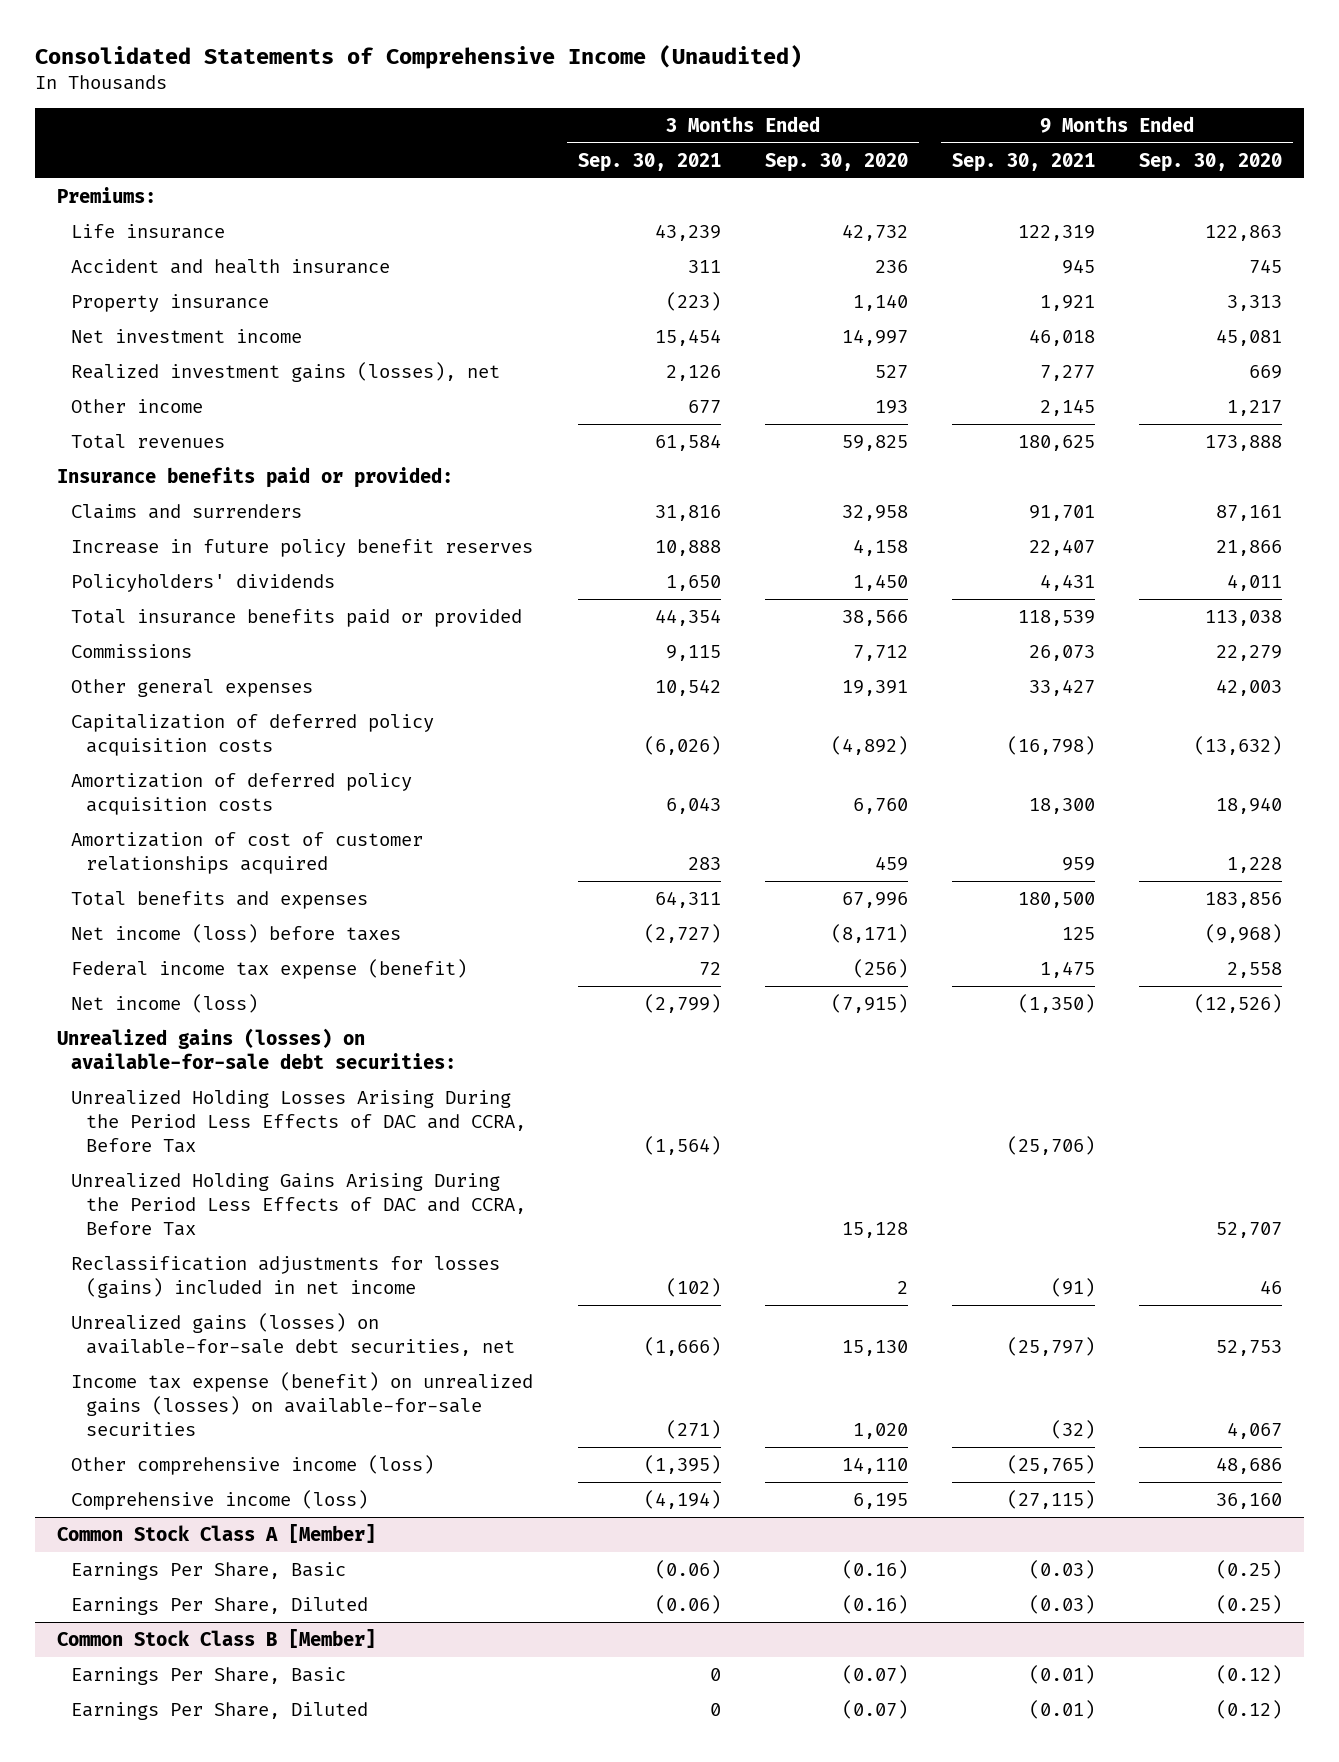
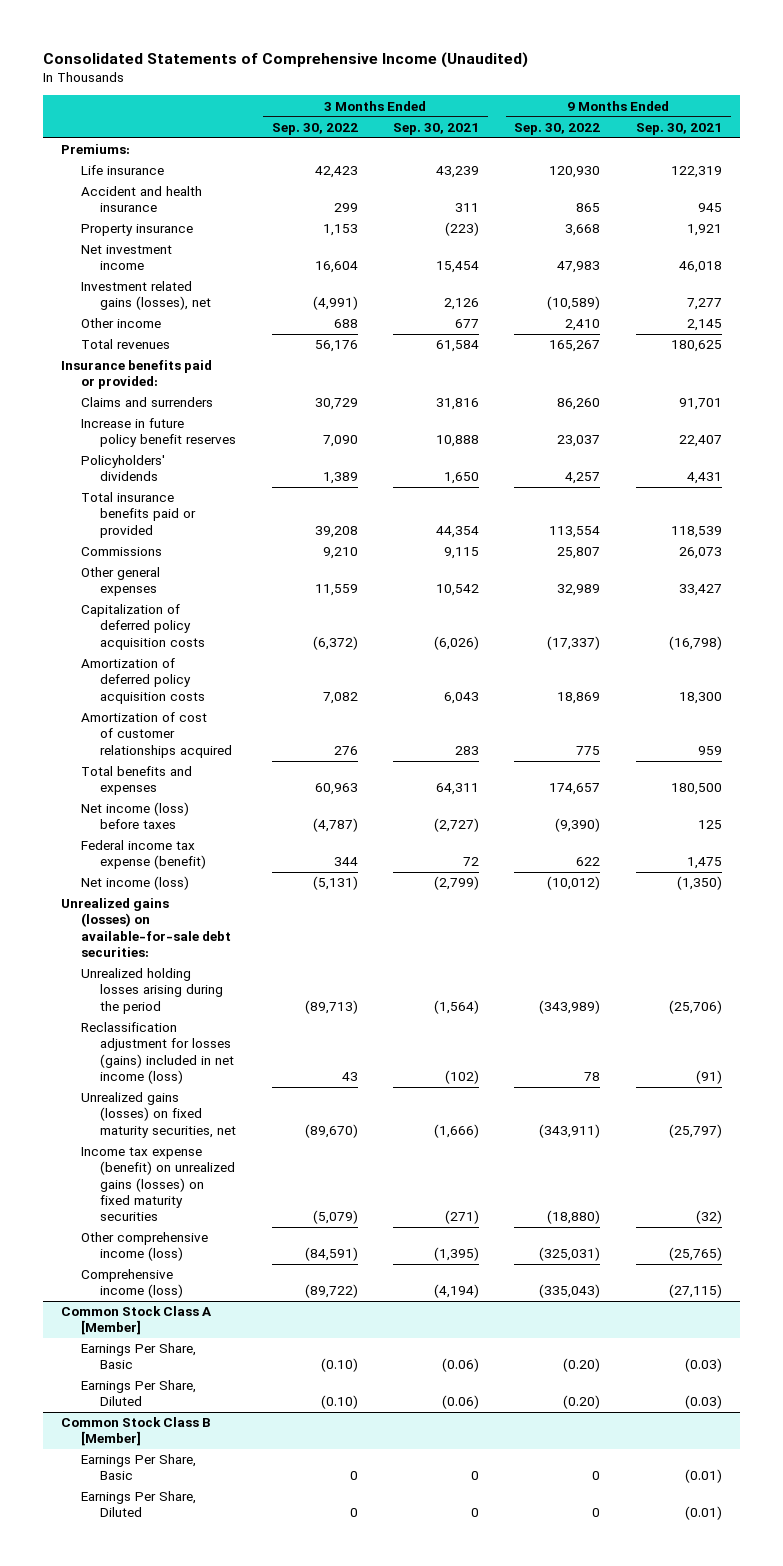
- | 3 Months Ended Sep. 30, 2021 | 3 Months Ended Sep. 30, 2020 | 9 Months Ended Sep. 30, 2021 | 9 Months Ended Sep. 30, 2020
+ | 3 Months Ended Sep. 30, 2022 | 3 Months Ended Sep. 30, 2021 | 9 Months Ended Sep. 30, 2022 | 9 Months Ended Sep. 30, 2021
- Realized investment gains (losses), net | 2,126 | 527 | 7,277 | 669
+ Investment related gains (losses), net | (4,991) | 2,126 | (10,589) | 7,277
- Unrealized Holding Losses Arising During the Period Less Effects of DAC and CCRA, Before Tax | (1,564) | | (25,706) |
- Unrealized Holding Gains Arising During the Period Less Effects of DAC and CCRA, Before Tax | | 15,128 | | 52,707
- Reclassification adjustments for losses (gains) included in net income | (102) | 2 | (91) | 46
- Unrealized gains (losses) on available-for-sale debt securities, net | (1,666) | 15,130 | (25,797) | 52,753
- Income tax expense (benefit) on unrealized gains (losses) on available-for-sale securities | (271) | 1,020 | (32) | 4,067
+ Unrealized holding losses arising during the period | (89,713) | (1,564) | (343,989) | (25,706)
+ Reclassification adjustment for losses (gains) included in net income (loss) | 43 | (102) | 78 | (91)
+ Unrealized gains (losses) on fixed maturity securities, net | (89,670) | (1,666) | (343,911) | (25,797)
+ Income tax expense (benefit) on unrealized gains (losses) on fixed maturity securities | (5,079) | (271) | (18,880) | (32)

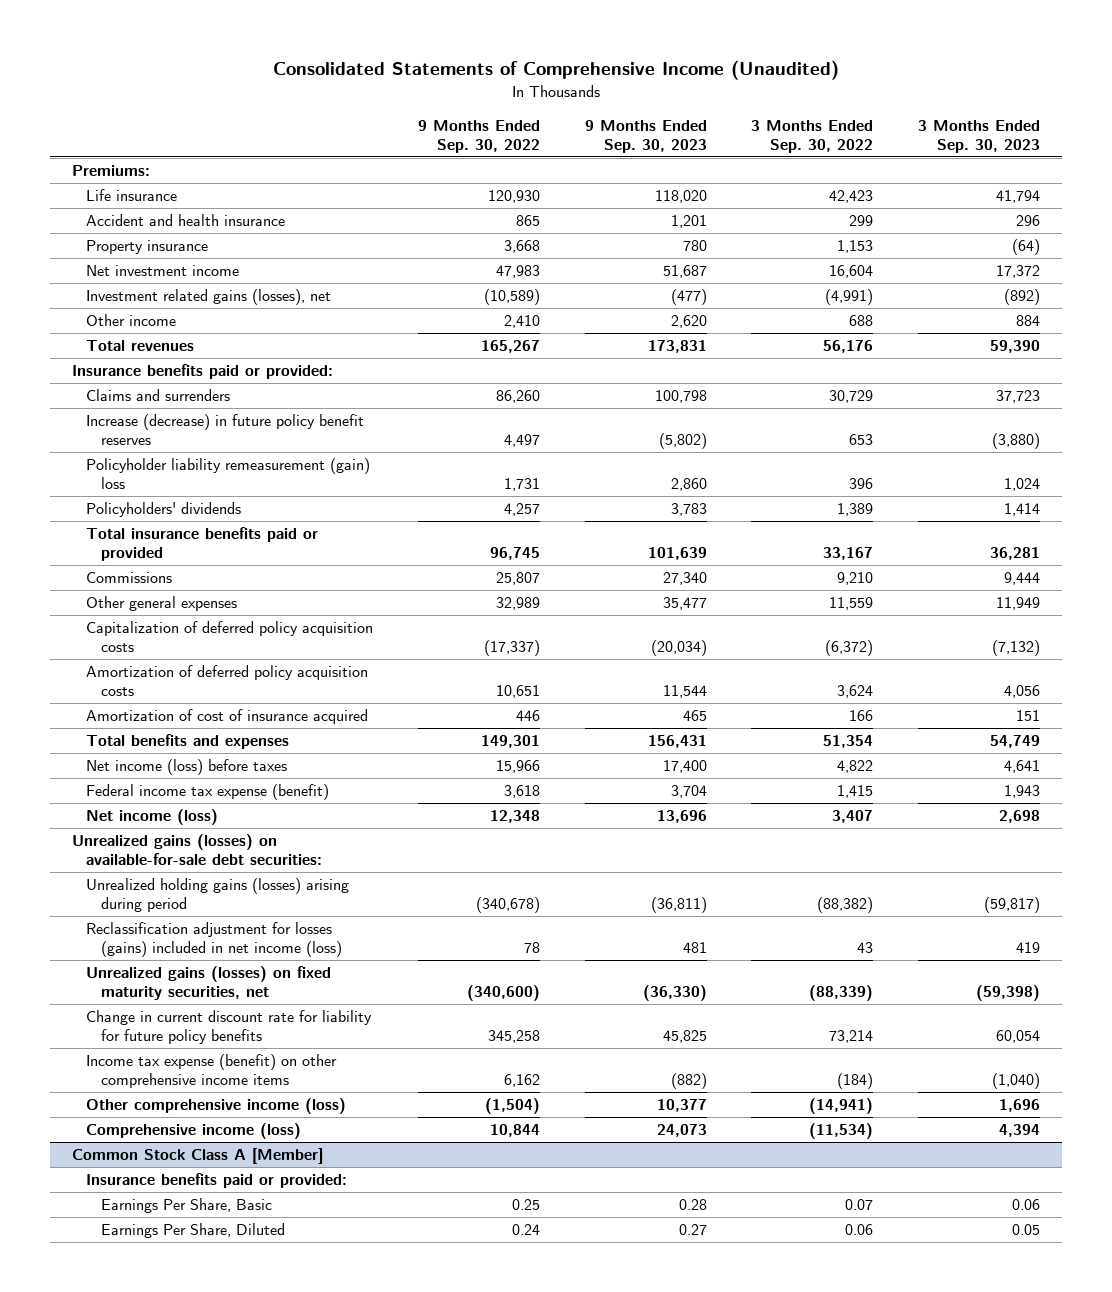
- | 3 Months Ended Sep. 30, 2022 | 3 Months Ended Sep. 30, 2021 | 9 Months Ended Sep. 30, 2022 | 9 Months Ended Sep. 30, 2021
+ | 9 Months Ended Sep. 30, 2022 | 9 Months Ended Sep. 30, 2023 | 3 Months Ended Sep. 30, 2022 | 3 Months Ended Sep. 30, 2023
- Increase in future policy benefit reserves | 7,090 | 10,888 | 23,037 | 22,407
+ Increase (decrease) in future policy benefit reserves | 4,497 | (5,802) | 653 | (3,880)
+ Policyholder liability remeasurement (gain) loss | 1,731 | 2,860 | 396 | 1,024
- Total insurance benefits paid or provided | 39,208 | 44,354 | 113,554 | 118,539
+ Total insurance benefits paid or provided | 96,745 | 101,639 | 33,167 | 36,281
- Amortization of deferred policy acquisition costs | 7,082 | 6,043 | 18,869 | 18,300
- Amortization of cost of customer relationships acquired | 276 | 283 | 775 | 959
- Total benefits and expenses | 60,963 | 64,311 | 174,657 | 180,500
- Net income (loss) before taxes | (4,787) | (2,727) | (9,390) | 125
- Federal income tax expense (benefit) | 344 | 72 | 622 | 1,475
- Net income (loss) | (5,131) | (2,799) | (10,012) | (1,350)
+ Amortization of deferred policy acquisition costs | 10,651 | 11,544 | 3,624 | 4,056
+ Amortization of cost of insurance acquired | 446 | 465 | 166 | 151
+ Total benefits and expenses | 149,301 | 156,431 | 51,354 | 54,749
+ Net income (loss) before taxes | 15,966 | 17,400 | 4,822 | 4,641
+ Federal income tax expense (benefit) | 3,618 | 3,704 | 1,415 | 1,943
+ Net income (loss) | 12,348 | 13,696 | 3,407 | 2,698
- Unrealized holding losses arising during the period | (89,713) | (1,564) | (343,989) | (25,706)
+ Unrealized holding gains (losses) arising during period | (340,678) | (36,811) | (88,382) | (59,817)
- Unrealized gains (losses) on fixed maturity securities, net | (89,670) | (1,666) | (343,911) | (25,797)
- Income tax expense (benefit) on unrealized gains (losses) on fixed maturity securities | (5,079) | (271) | (18,880) | (32)
- Other comprehensive income (loss) | (84,591) | (1,395) | (325,031) | (25,765)
- Comprehensive income (loss) | (89,722) | (4,194) | (335,043) | (27,115)
+ Unrealized gains (losses) on fixed maturity securities, net | (340,600) | (36,330) | (88,339) | (59,398)
+ Change in current discount rate for liability for future policy benefits | 345,258 | 45,825 | 73,214 | 60,054
+ Income tax expense (benefit) on other comprehensive income items | 6,162 | (882) | (184) | (1,040)
+ Other comprehensive income (loss) | (1,504) | 10,377 | (14,941) | 1,696
+ Comprehensive income (loss) | 10,844 | 24,073 | (11,534) | 4,394
@ Common Stock Class A [Member]
- Earnings Per Share, Basic | (0.10) | (0.06) | (0.20) | (0.03)
- Earnings Per Share, Diluted | (0.10) | (0.06) | (0.20) | (0.03)
- Common Stock Class B [Member]
- Earnings Per Share, Basic | 0 | 0 | 0 | (0.01)
- Earnings Per Share, Diluted | 0 | 0 | 0 | (0.01)
@ Common Stock Class A [Member]
+ Insurance benefits paid or provided:
+ Earnings Per Share, Basic | 0.25 | 0.28 | 0.07 | 0.06
+ Earnings Per Share, Diluted | 0.24 | 0.27 | 0.06 | 0.05

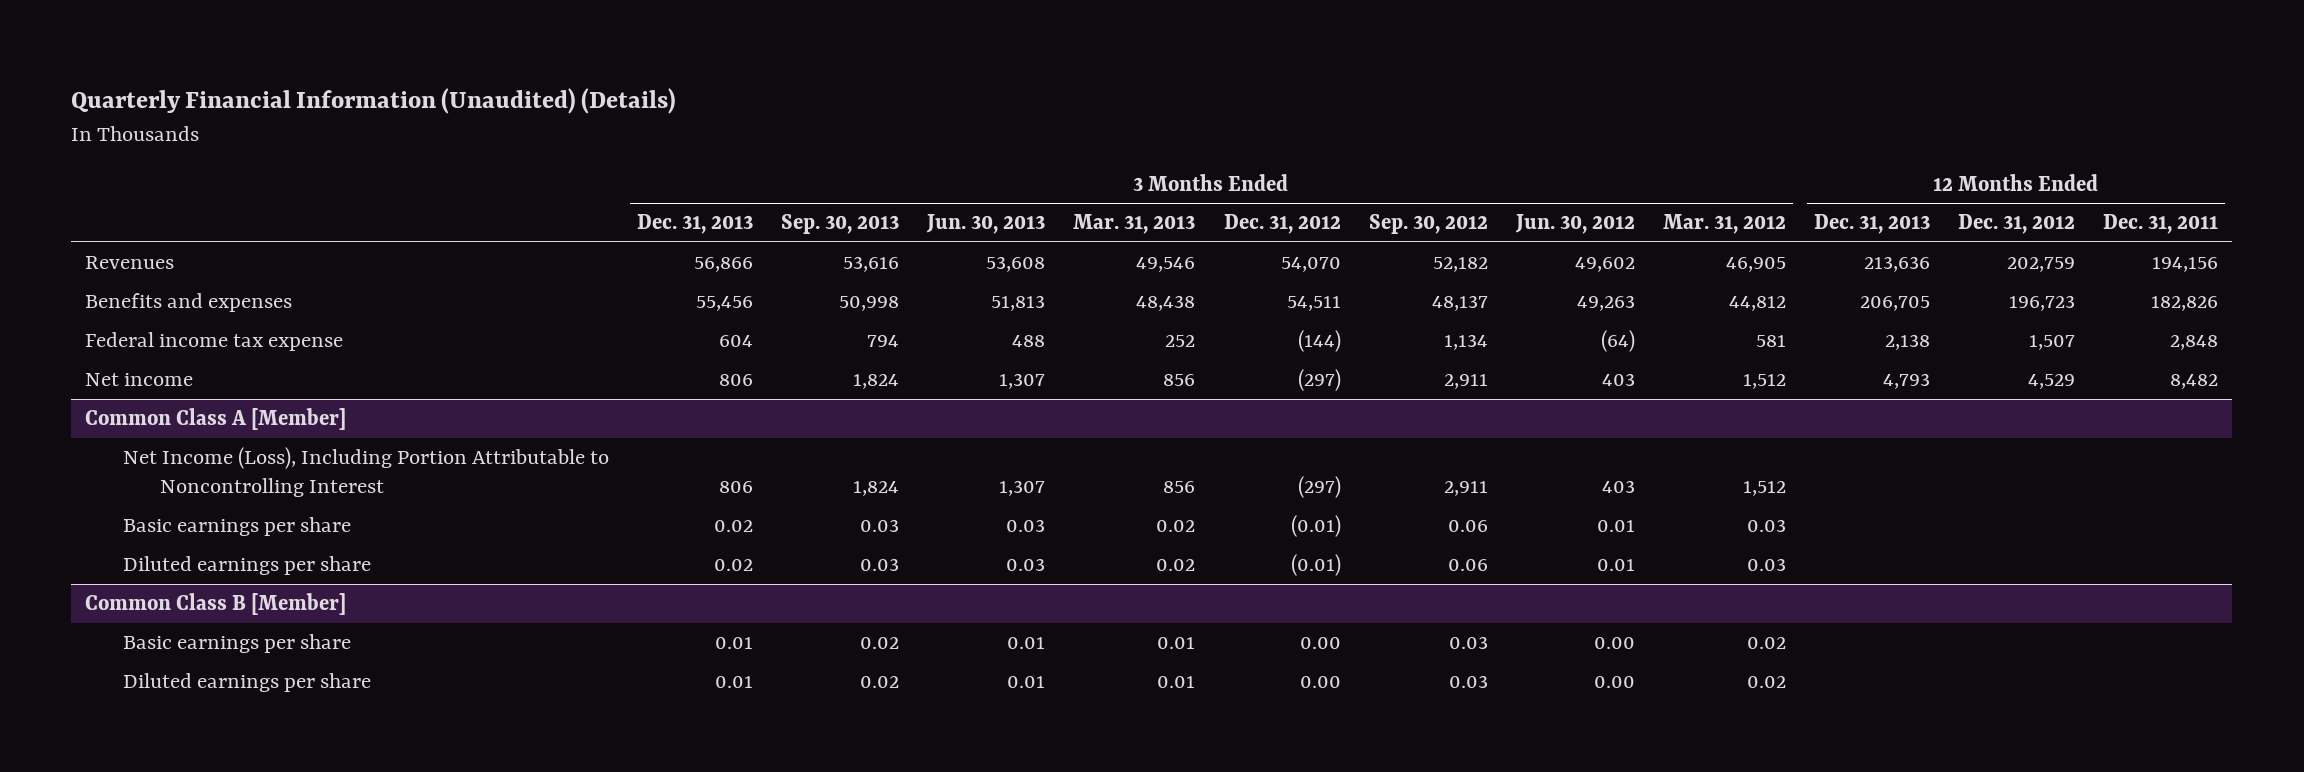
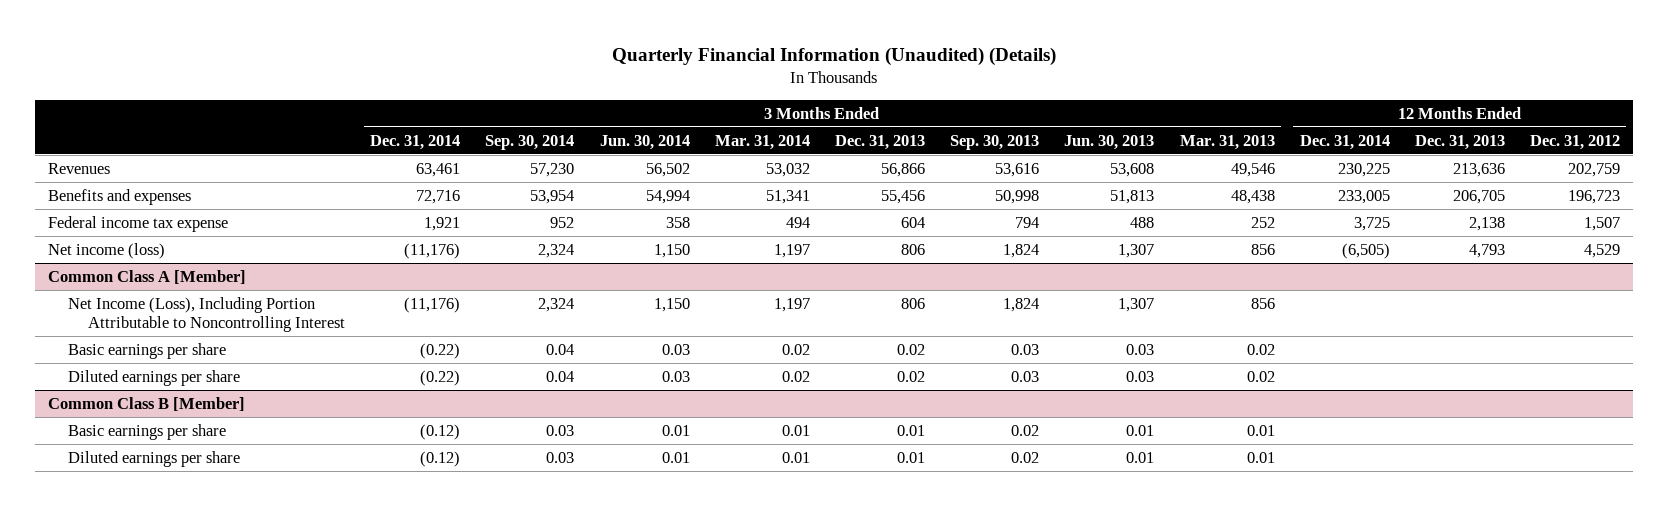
- | 3 Months Ended Dec. 31, 2013 | 3 Months Ended Sep. 30, 2013 | 3 Months Ended Jun. 30, 2013 | 3 Months Ended Mar. 31, 2013 | 3 Months Ended Dec. 31, 2012 | 3 Months Ended Sep. 30, 2012 | 3 Months Ended Jun. 30, 2012 | 3 Months Ended Mar. 31, 2012 | 12 Months Ended Dec. 31, 2013 | 12 Months Ended Dec. 31, 2012 | 12 Months Ended Dec. 31, 2011
+ | 3 Months Ended Dec. 31, 2014 | 3 Months Ended Sep. 30, 2014 | 3 Months Ended Jun. 30, 2014 | 3 Months Ended Mar. 31, 2014 | 3 Months Ended Dec. 31, 2013 | 3 Months Ended Sep. 30, 2013 | 3 Months Ended Jun. 30, 2013 | 3 Months Ended Mar. 31, 2013 | 12 Months Ended Dec. 31, 2014 | 12 Months Ended Dec. 31, 2013 | 12 Months Ended Dec. 31, 2012
- Net income | 806 | 1,824 | 1,307 | 856 | (297) | 2,911 | 403 | 1,512 | 4,793 | 4,529 | 8,482
+ Net income (loss) | (11,176) | 2,324 | 1,150 | 1,197 | 806 | 1,824 | 1,307 | 856 | (6,505) | 4,793 | 4,529

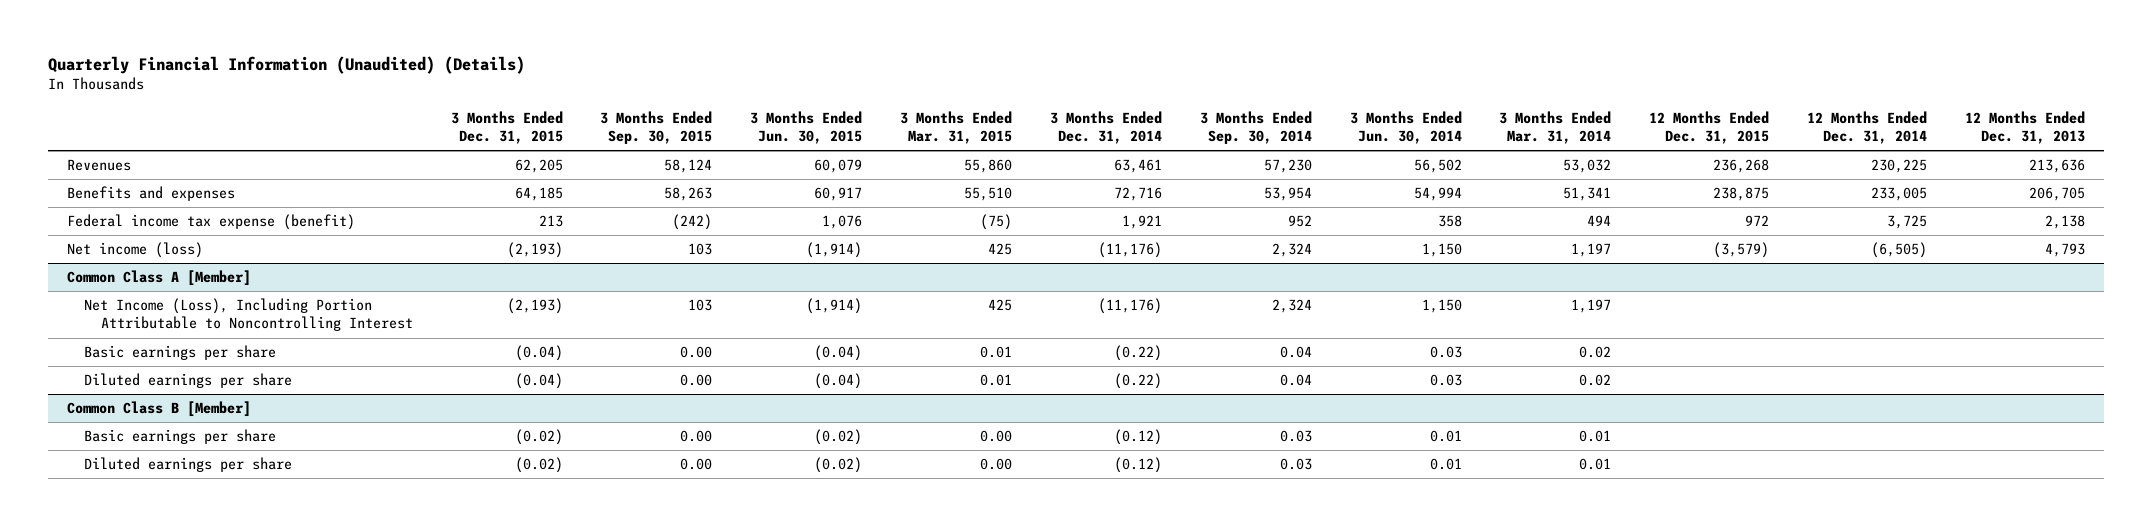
- | 3 Months Ended Dec. 31, 2014 | 3 Months Ended Sep. 30, 2014 | 3 Months Ended Jun. 30, 2014 | 3 Months Ended Mar. 31, 2014 | 3 Months Ended Dec. 31, 2013 | 3 Months Ended Sep. 30, 2013 | 3 Months Ended Jun. 30, 2013 | 3 Months Ended Mar. 31, 2013 | 12 Months Ended Dec. 31, 2014 | 12 Months Ended Dec. 31, 2013 | 12 Months Ended Dec. 31, 2012
+ | 3 Months Ended Dec. 31, 2015 | 3 Months Ended Sep. 30, 2015 | 3 Months Ended Jun. 30, 2015 | 3 Months Ended Mar. 31, 2015 | 3 Months Ended Dec. 31, 2014 | 3 Months Ended Sep. 30, 2014 | 3 Months Ended Jun. 30, 2014 | 3 Months Ended Mar. 31, 2014 | 12 Months Ended Dec. 31, 2015 | 12 Months Ended Dec. 31, 2014 | 12 Months Ended Dec. 31, 2013
- Federal income tax expense | 1,921 | 952 | 358 | 494 | 604 | 794 | 488 | 252 | 3,725 | 2,138 | 1,507
+ Federal income tax expense (benefit) | 213 | (242) | 1,076 | (75) | 1,921 | 952 | 358 | 494 | 972 | 3,725 | 2,138

